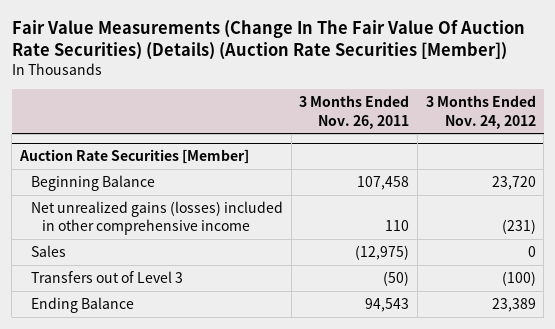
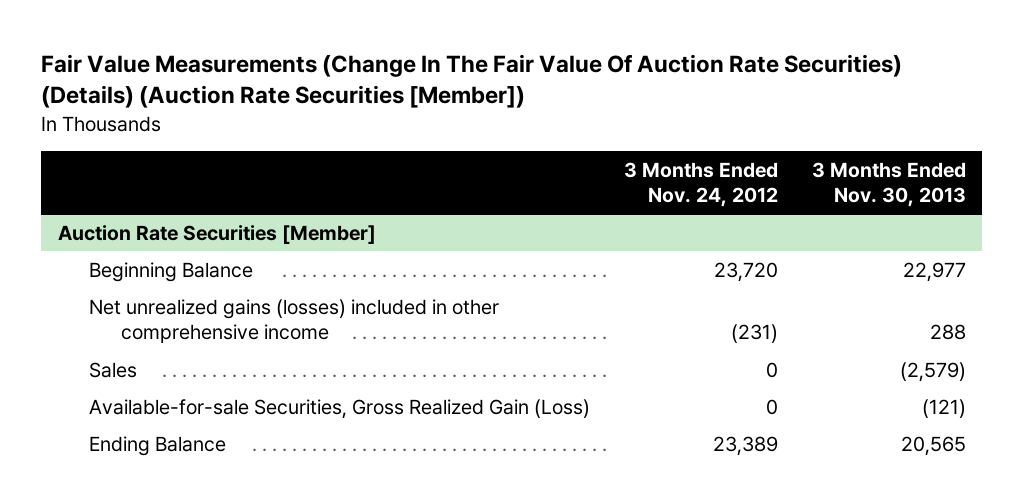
- | 3 Months Ended Nov. 26, 2011 | 3 Months Ended Nov. 24, 2012
+ | 3 Months Ended Nov. 24, 2012 | 3 Months Ended Nov. 30, 2013
@ Auction Rate Securities [Member]
- Transfers out of Level 3 | (50) | (100)
+ Available-for-sale Securities, Gross Realized Gain (Loss) | 0 | (121)

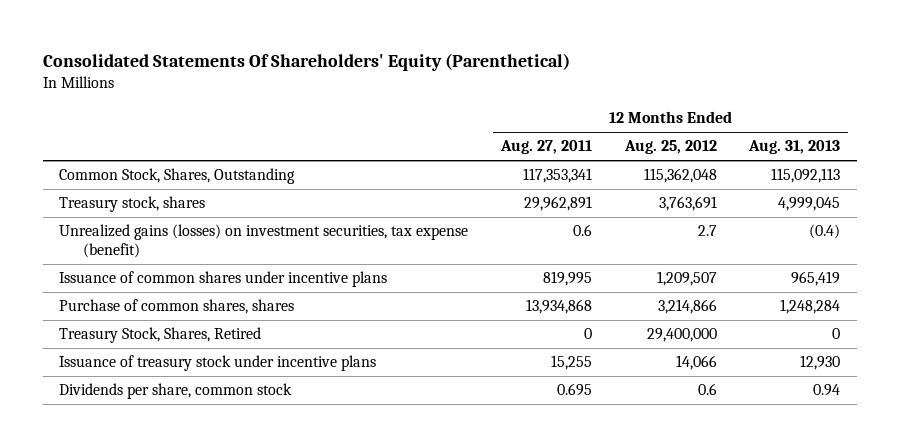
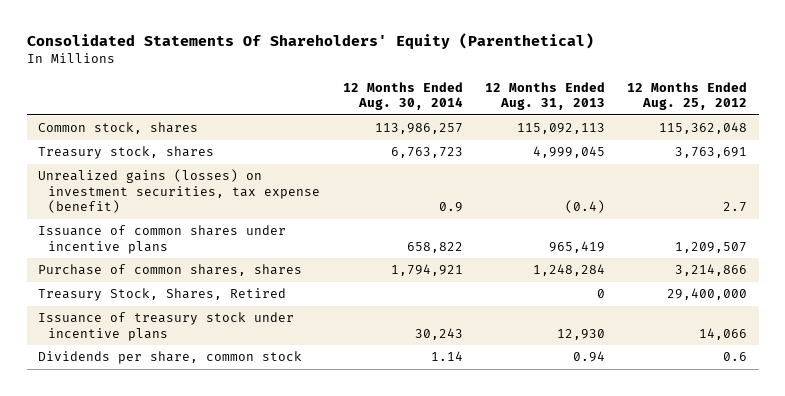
- | 12 Months Ended Aug. 27, 2011 | 12 Months Ended Aug. 25, 2012 | 12 Months Ended Aug. 31, 2013
+ | 12 Months Ended Aug. 30, 2014 | 12 Months Ended Aug. 31, 2013 | 12 Months Ended Aug. 25, 2012
- Common Stock, Shares, Outstanding | 117,353,341 | 115,362,048 | 115,092,113
+ Common stock, shares | 113,986,257 | 115,092,113 | 115,362,048

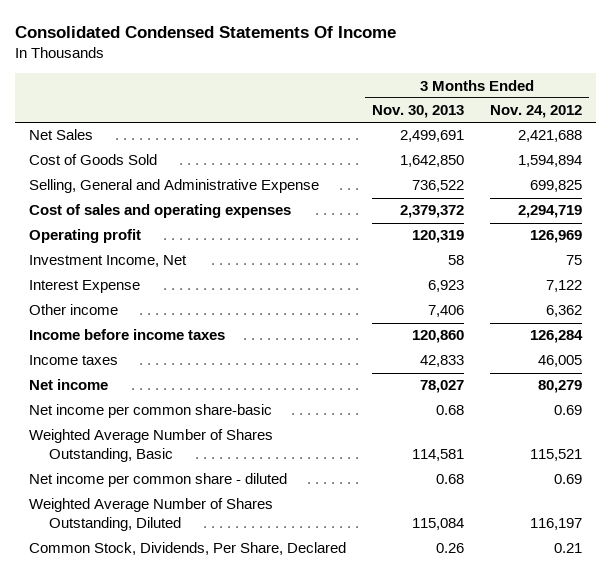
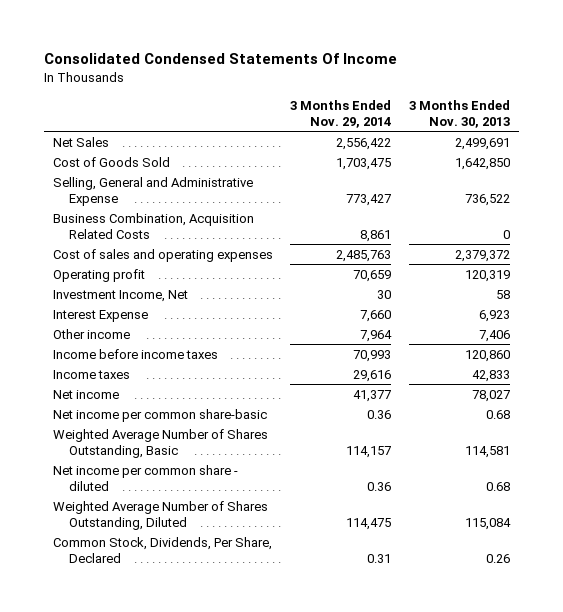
- | 3 Months Ended Nov. 30, 2013 | 3 Months Ended Nov. 24, 2012
+ | 3 Months Ended Nov. 29, 2014 | 3 Months Ended Nov. 30, 2013
+ Business Combination, Acquisition Related Costs | 8,861 | 0

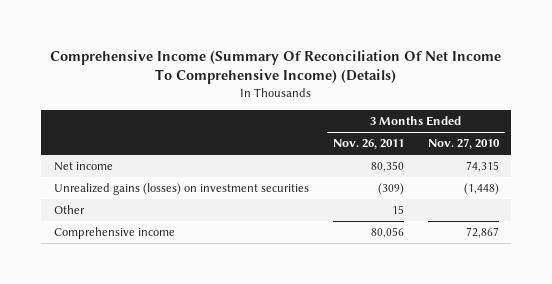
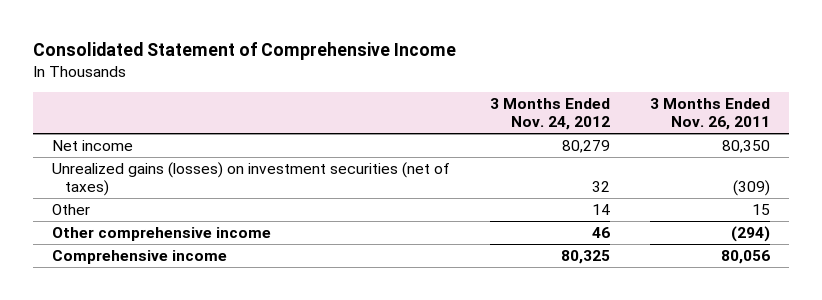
- Comprehensive Income (Summary Of Reconciliation Of Net Income To Comprehensive Income) (Details)
+ Consolidated Statement of Comprehensive Income
- | 3 Months Ended Nov. 26, 2011 | 3 Months Ended Nov. 27, 2010
+ | 3 Months Ended Nov. 24, 2012 | 3 Months Ended Nov. 26, 2011
- Unrealized gains (losses) on investment securities | (309) | (1,448)
+ Unrealized gains (losses) on investment securities (net of taxes) | 32 | (309)
+ Other comprehensive income | 46 | (294)

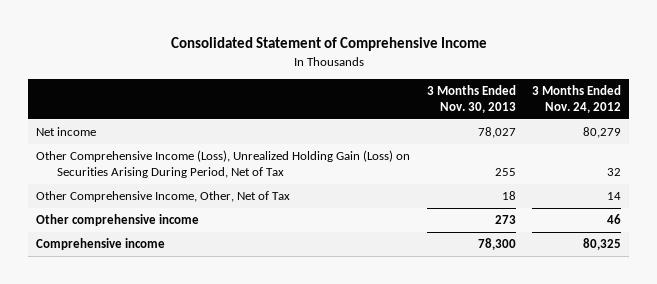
- | 3 Months Ended Nov. 24, 2012 | 3 Months Ended Nov. 26, 2011
+ | 3 Months Ended Nov. 30, 2013 | 3 Months Ended Nov. 24, 2012
- Unrealized gains (losses) on investment securities (net of taxes) | 32 | (309)
- Other | 14 | 15
+ Other Comprehensive Income (Loss), Unrealized Holding Gain (Loss) on Securities Arising During Period, Net of Tax | 255 | 32
+ Other Comprehensive Income, Other, Net of Tax | 18 | 14

